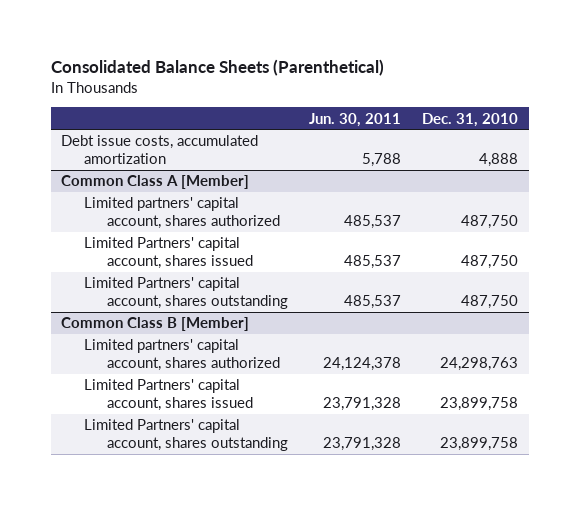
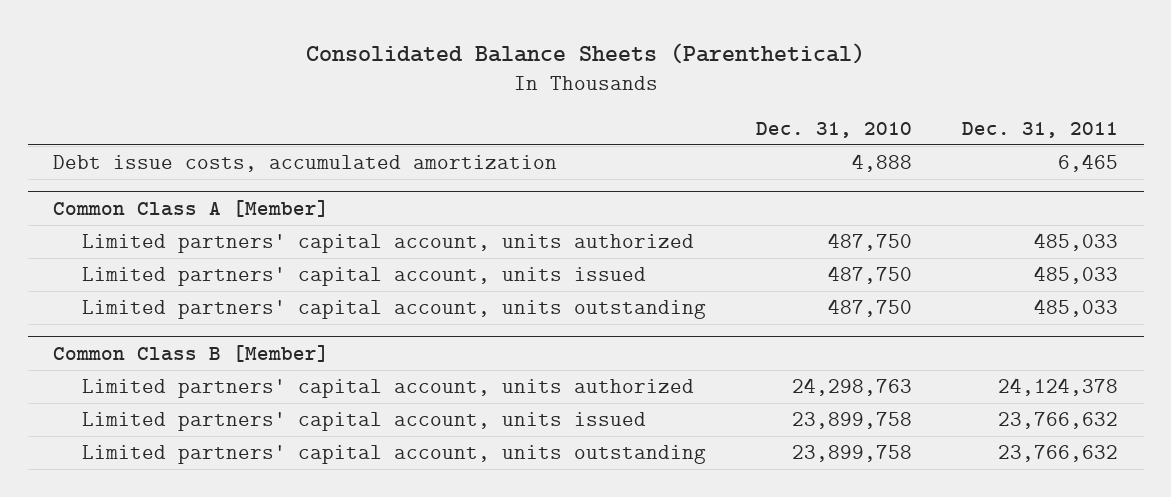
- | Jun. 30, 2011 | Dec. 31, 2010
+ | Dec. 31, 2010 | Dec. 31, 2011
@ Common Class A [Member]
- Limited partners' capital account, shares authorized | 485,537 | 487,750
- Limited Partners' capital account, shares issued | 485,537 | 487,750
- Limited Partners' capital account, shares outstanding | 485,537 | 487,750
+ Limited partners' capital account, units authorized | 487,750 | 485,033
+ Limited partners' capital account, units issued | 487,750 | 485,033
+ Limited partners' capital account, units outstanding | 487,750 | 485,033
@ Common Class B [Member]
- Limited partners' capital account, shares authorized | 24,124,378 | 24,298,763
- Limited Partners' capital account, shares issued | 23,791,328 | 23,899,758
- Limited Partners' capital account, shares outstanding | 23,791,328 | 23,899,758
+ Limited partners' capital account, units authorized | 24,298,763 | 24,124,378
+ Limited partners' capital account, units issued | 23,899,758 | 23,766,632
+ Limited partners' capital account, units outstanding | 23,899,758 | 23,766,632

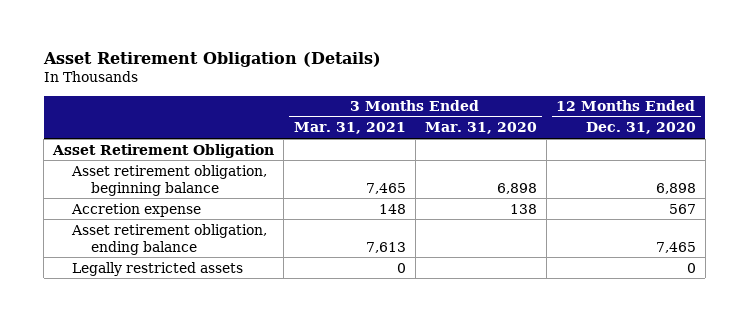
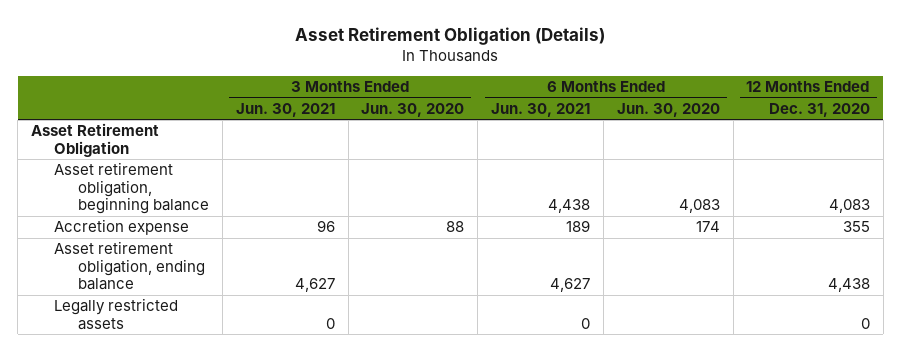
- | 3 Months Ended Mar. 31, 2021 | 3 Months Ended Mar. 31, 2020 | 12 Months Ended Dec. 31, 2020
+ | 3 Months Ended Jun. 30, 2021 | 3 Months Ended Jun. 30, 2020 | 6 Months Ended Jun. 30, 2021 | 6 Months Ended Jun. 30, 2020 | 12 Months Ended Dec. 31, 2020
- Asset retirement obligation, beginning balance | 7,465 | 6,898 | 6,898
- Accretion expense | 148 | 138 | 567
- Asset retirement obligation, ending balance | 7,613 | | 7,465
+ Asset retirement obligation, beginning balance | | | 4,438 | 4,083 | 4,083
+ Accretion expense | 96 | 88 | 189 | 174 | 355
+ Asset retirement obligation, ending balance | 4,627 | | 4,627 | | 4,438

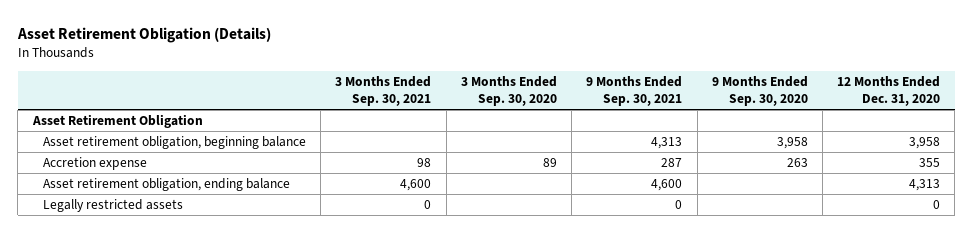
- | 3 Months Ended Jun. 30, 2021 | 3 Months Ended Jun. 30, 2020 | 6 Months Ended Jun. 30, 2021 | 6 Months Ended Jun. 30, 2020 | 12 Months Ended Dec. 31, 2020
+ | 3 Months Ended Sep. 30, 2021 | 3 Months Ended Sep. 30, 2020 | 9 Months Ended Sep. 30, 2021 | 9 Months Ended Sep. 30, 2020 | 12 Months Ended Dec. 31, 2020
- Asset retirement obligation, beginning balance | | | 4,438 | 4,083 | 4,083
+ Asset retirement obligation, beginning balance | | | 4,313 | 3,958 | 3,958
- Asset retirement obligation, ending balance | 4,627 | | 4,627 | | 4,438
+ Asset retirement obligation, ending balance | 4,600 | | 4,600 | | 4,313

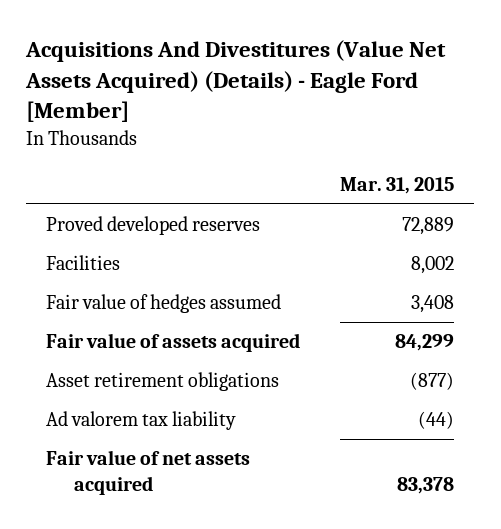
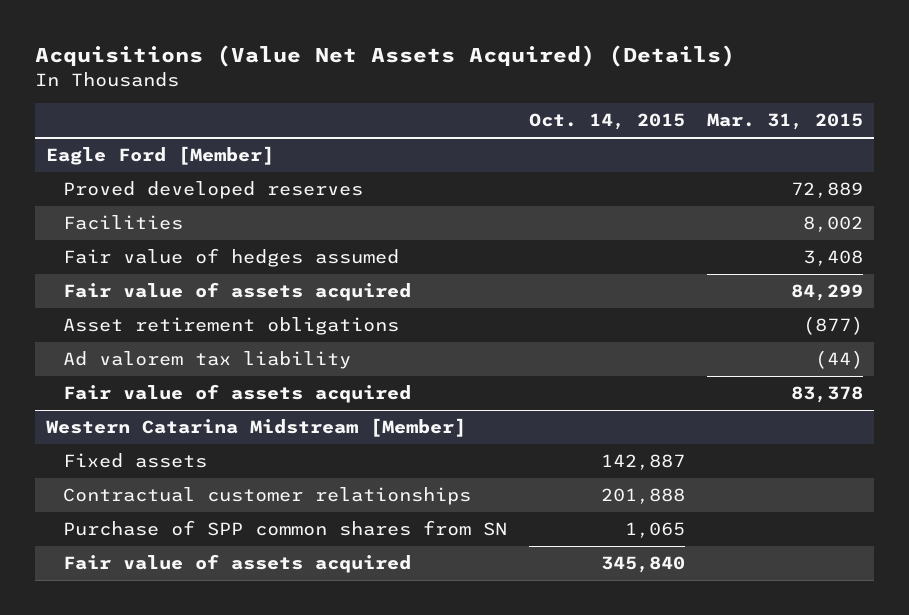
- Acquisitions And Divestitures (Value Net Assets Acquired) (Details) - Eagle Ford [Member]
+ Acquisitions (Value Net Assets Acquired) (Details)
- | Mar. 31, 2015
+ | Oct. 14, 2015 | Mar. 31, 2015
+ Eagle Ford [Member]
- Fair value of net assets acquired | 83,378
+ Fair value of assets acquired | | 83,378
+ Western Catarina Midstream [Member]
+ Fixed assets | 142,887 |
+ Contractual customer relationships | 201,888 |
+ Purchase of SPP common shares from SN | 1,065 |
+ Fair value of assets acquired | 345,840 |

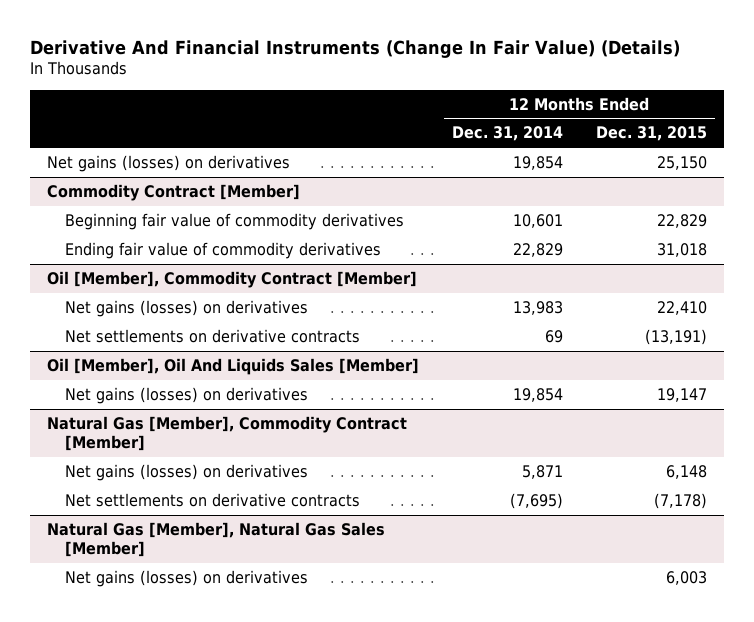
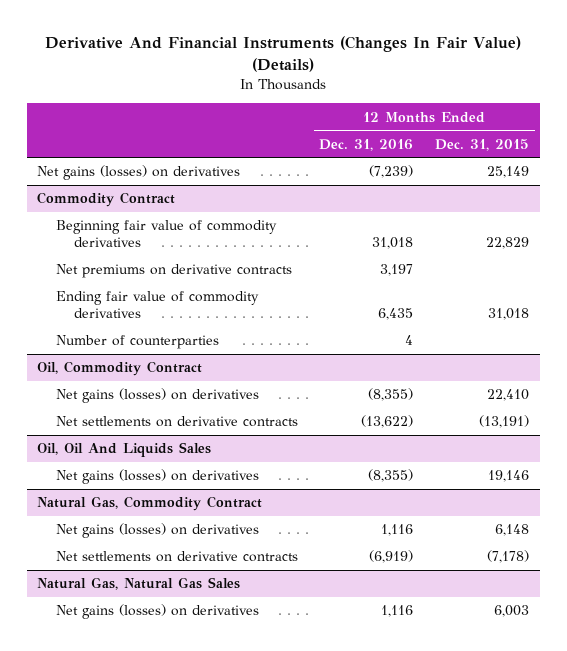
- Derivative And Financial Instruments (Change In Fair Value) (Details)
+ Derivative And Financial Instruments (Changes In Fair Value) (Details)
- | 12 Months Ended Dec. 31, 2014 | 12 Months Ended Dec. 31, 2015
+ | 12 Months Ended Dec. 31, 2016 | 12 Months Ended Dec. 31, 2015
- Net gains (losses) on derivatives | 19,854 | 25,150
- Commodity Contract [Member]
+ Net gains (losses) on derivatives | (7,239) | 25,149
+ Commodity Contract
+ Net premiums on derivative contracts | 3,197 |
- Oil [Member], Commodity Contract [Member]
+ Number of counterparties | 4 |
+ Oil, Commodity Contract
- Oil [Member], Oil And Liquids Sales [Member]
- Net gains (losses) on derivatives | 19,854 | 19,147
- Natural Gas [Member], Commodity Contract [Member]
+ Oil, Oil And Liquids Sales
+ Net gains (losses) on derivatives | (8,355) | 19,146
+ Natural Gas, Commodity Contract
- Natural Gas [Member], Natural Gas Sales [Member]
+ Natural Gas, Natural Gas Sales

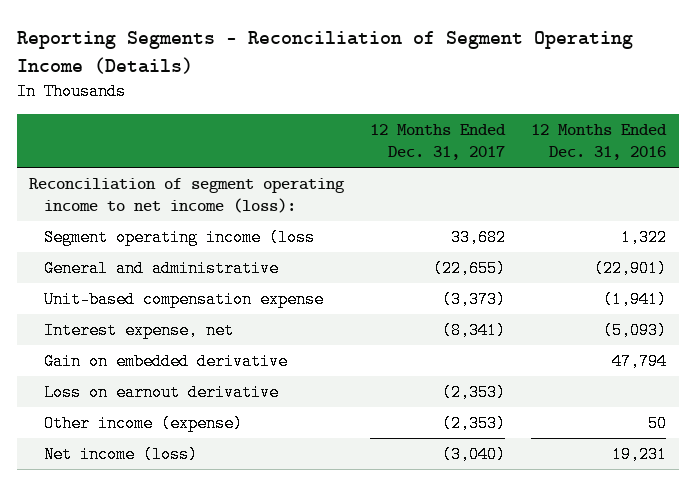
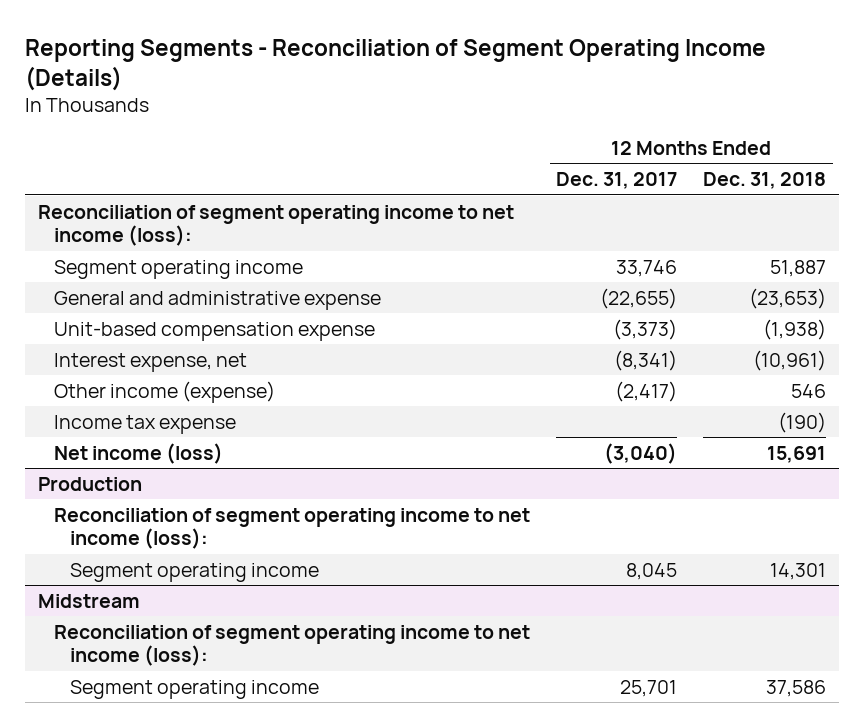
- | 12 Months Ended Dec. 31, 2017 | 12 Months Ended Dec. 31, 2016
+ | 12 Months Ended Dec. 31, 2017 | 12 Months Ended Dec. 31, 2018
- Segment operating income (loss | 33,682 | 1,322
- General and administrative | (22,655) | (22,901)
+ Segment operating income | 33,746 | 51,887
+ General and administrative expense | (22,655) | (23,653)
- Gain on embedded derivative | | 47,794
- Loss on earnout derivative | (2,353) |
- Other income (expense) | (2,353) | 50
+ Other income (expense) | (2,417) | 546
+ Income tax expense | | (190)
+ Production
+ Reconciliation of segment operating income to net income (loss):
+ Segment operating income | 8,045 | 14,301
+ Midstream
+ Reconciliation of segment operating income to net income (loss):
+ Segment operating income | 25,701 | 37,586

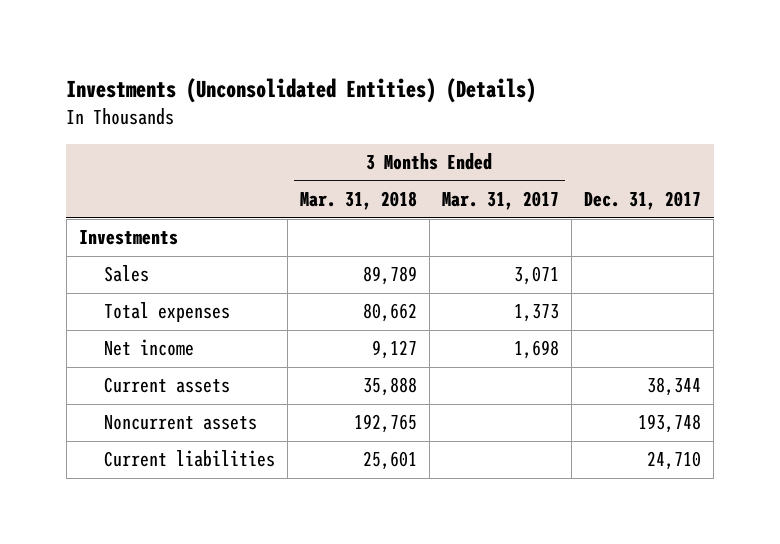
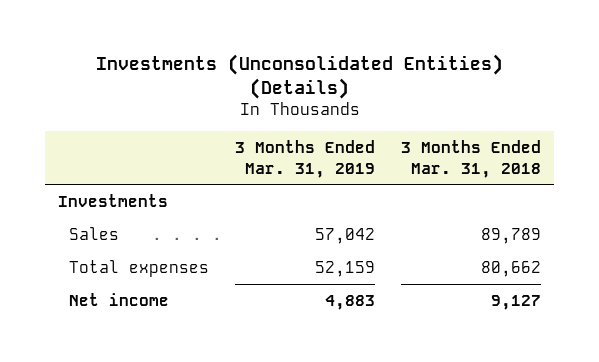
- | 3 Months Ended Mar. 31, 2018 | 3 Months Ended Mar. 31, 2017 | Dec. 31, 2017
+ | 3 Months Ended Mar. 31, 2019 | 3 Months Ended Mar. 31, 2018
- Current assets | 35,888 | | 38,344
- Noncurrent assets | 192,765 | | 193,748
- Current liabilities | 25,601 | | 24,710

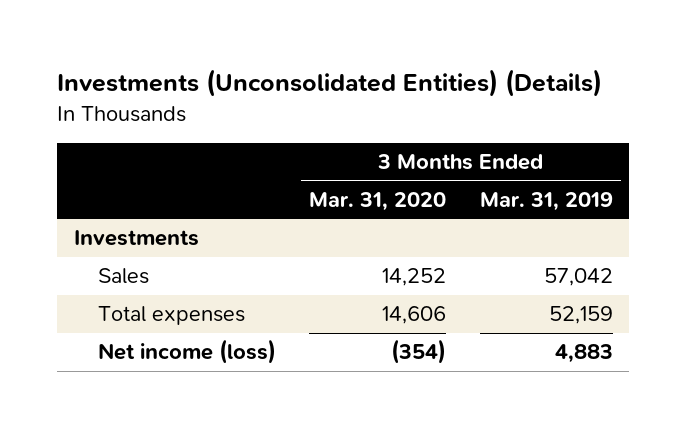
- | 3 Months Ended Mar. 31, 2019 | 3 Months Ended Mar. 31, 2018
+ | 3 Months Ended Mar. 31, 2020 | 3 Months Ended Mar. 31, 2019
- Net income | 4,883 | 9,127
+ Net income (loss) | (354) | 4,883

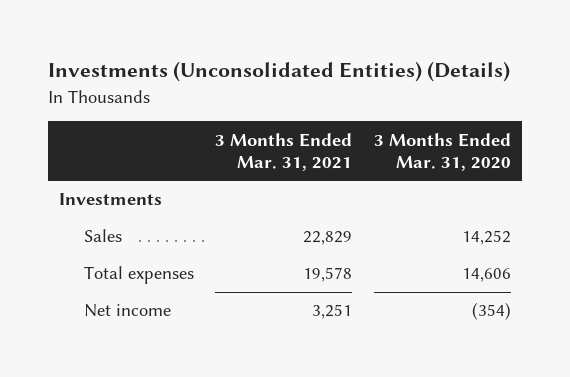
- | 3 Months Ended Mar. 31, 2020 | 3 Months Ended Mar. 31, 2019
+ | 3 Months Ended Mar. 31, 2021 | 3 Months Ended Mar. 31, 2020
- Net income (loss) | (354) | 4,883
+ Net income | 3,251 | (354)

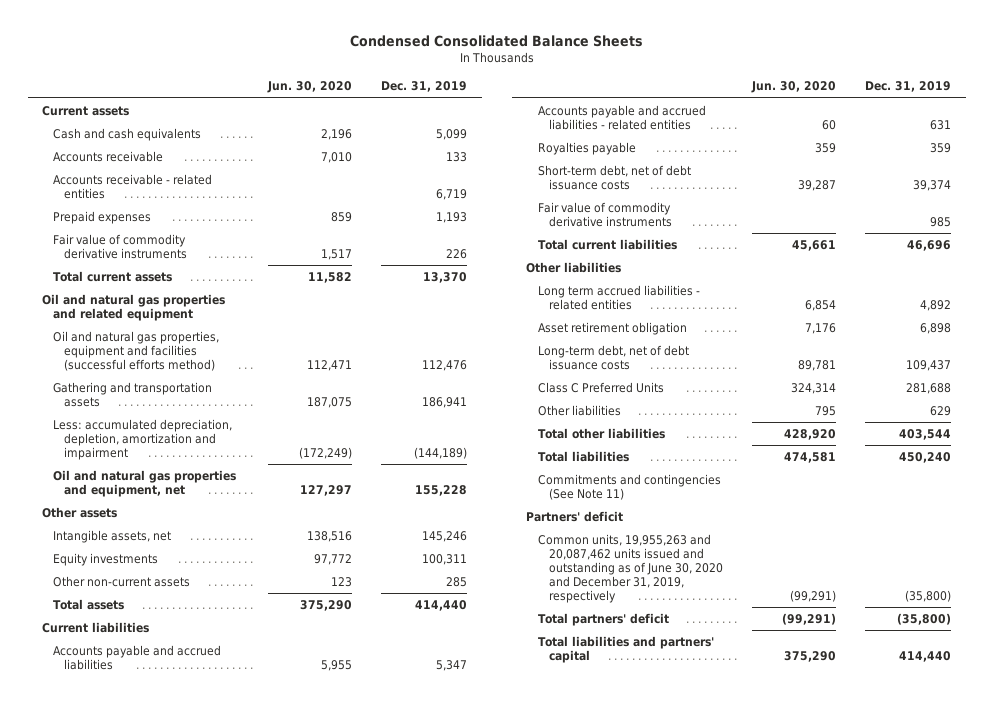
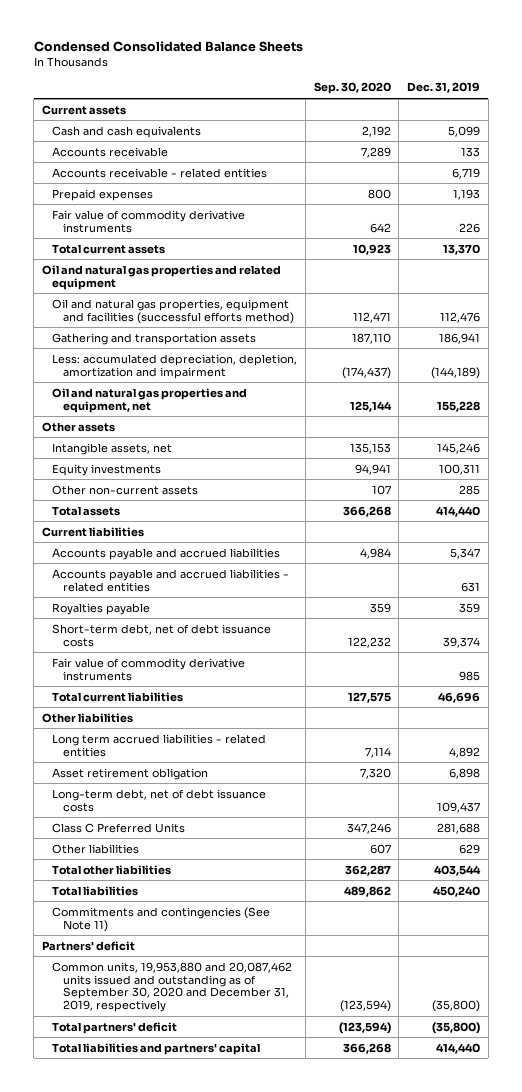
- | Jun. 30, 2020 | Dec. 31, 2019
+ | Sep. 30, 2020 | Dec. 31, 2019
- Common units, 19,955,263 and 20,087,462 units issued and outstanding as of June 30, 2020 and December 31, 2019, respectively | (99,291) | (35,800)
+ Common units, 19,953,880 and 20,087,462 units issued and outstanding as of September 30, 2020 and December 31, 2019, respectively | (123,594) | (35,800)

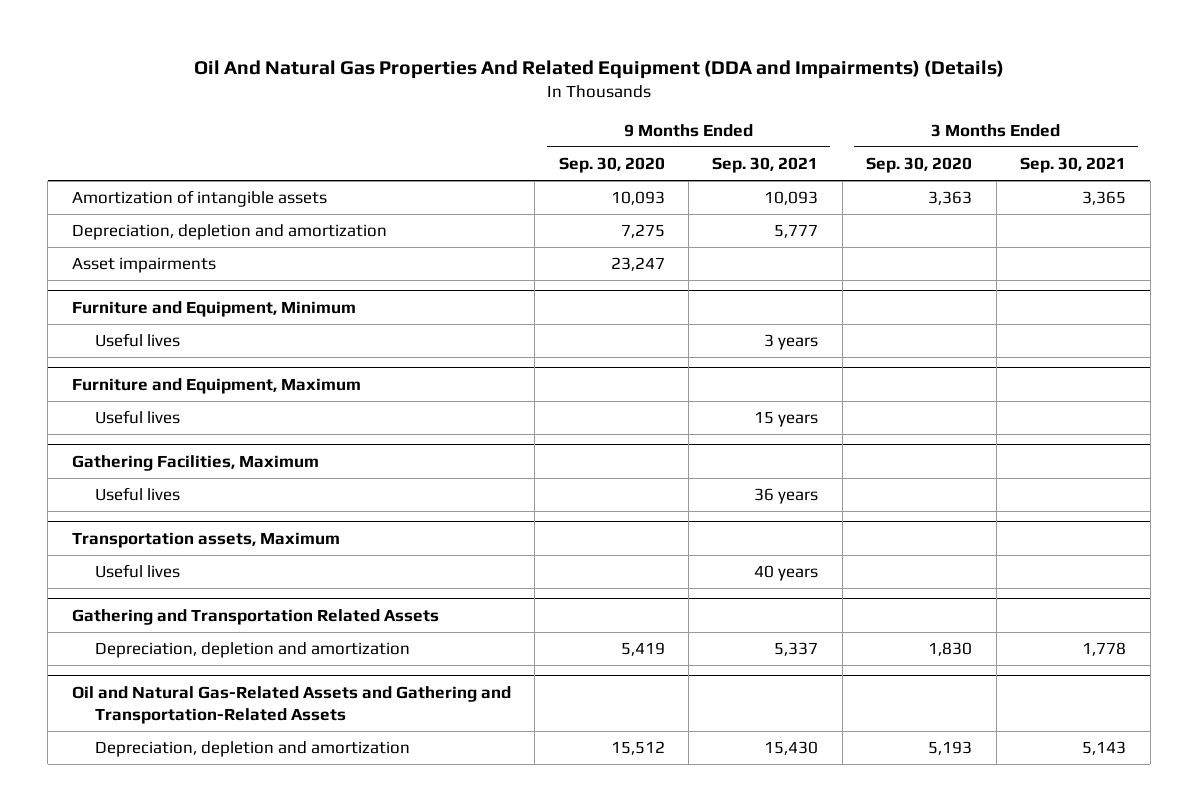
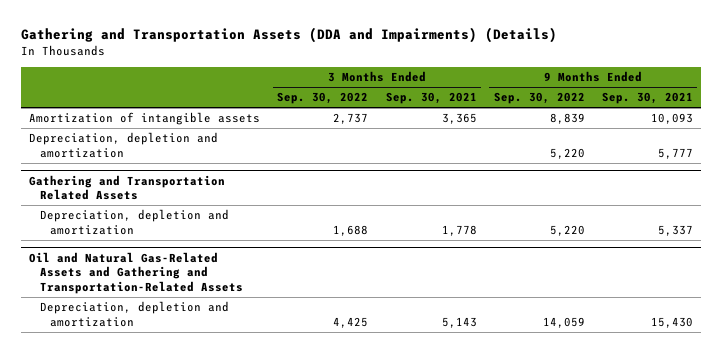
- Oil And Natural Gas Properties And Related Equipment (DDA and Impairments) (Details)
+ Gathering and Transportation Assets (DDA and Impairments) (Details)
- | 9 Months Ended Sep. 30, 2020 | 9 Months Ended Sep. 30, 2021 | 3 Months Ended Sep. 30, 2020 | 3 Months Ended Sep. 30, 2021
+ | 3 Months Ended Sep. 30, 2022 | 3 Months Ended Sep. 30, 2021 | 9 Months Ended Sep. 30, 2022 | 9 Months Ended Sep. 30, 2021
- Asset impairments | 23,247 | | |
- Furniture and Equipment, Minimum
- Useful lives | | 3 years | |
- Furniture and Equipment, Maximum
- Useful lives | | 15 years | |
- Gathering Facilities, Maximum
- Useful lives | | 36 years | |
- Transportation assets, Maximum
- Useful lives | | 40 years | |

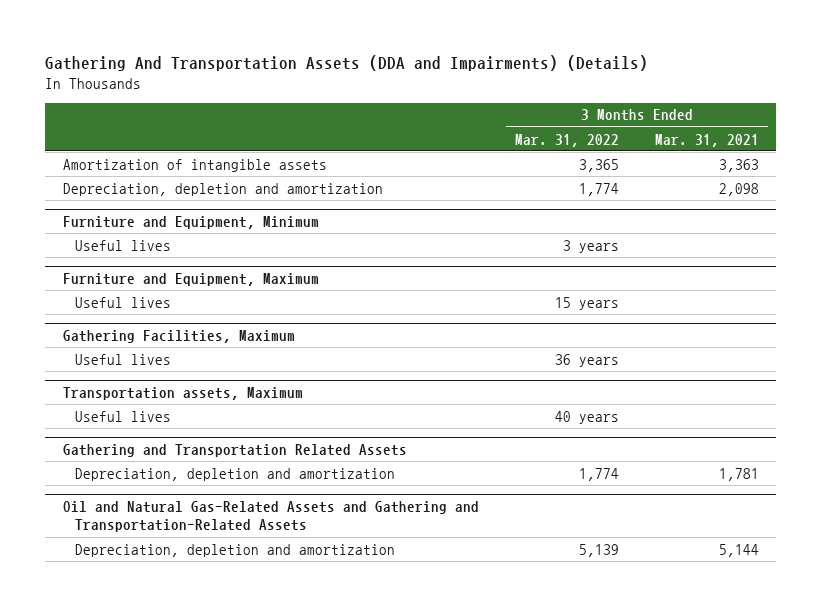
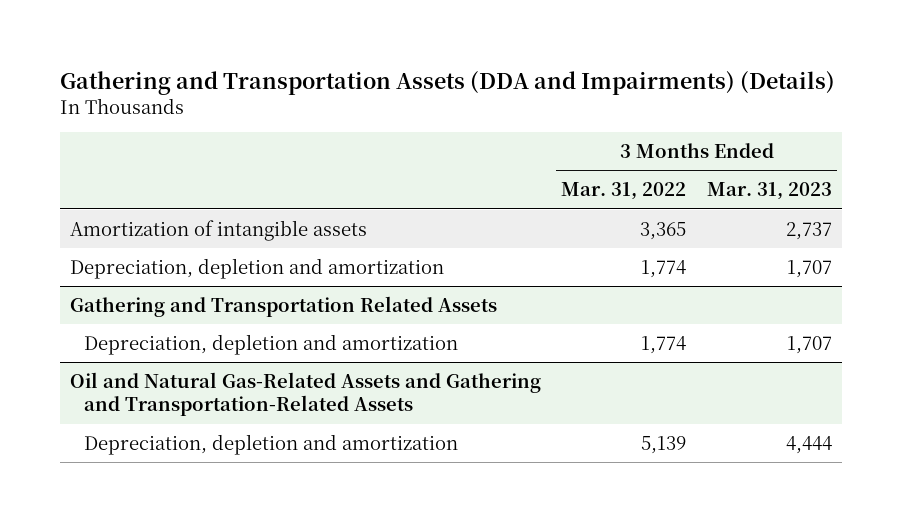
- Gathering And Transportation Assets (DDA and Impairments) (Details)
+ Gathering and Transportation Assets (DDA and Impairments) (Details)
- | 3 Months Ended Mar. 31, 2022 | 3 Months Ended Mar. 31, 2021
+ | 3 Months Ended Mar. 31, 2022 | 3 Months Ended Mar. 31, 2023
- Furniture and Equipment, Minimum
- Useful lives | 3 years |
- Furniture and Equipment, Maximum
- Useful lives | 15 years |
- Gathering Facilities, Maximum
- Useful lives | 36 years |
- Transportation assets, Maximum
- Useful lives | 40 years |

